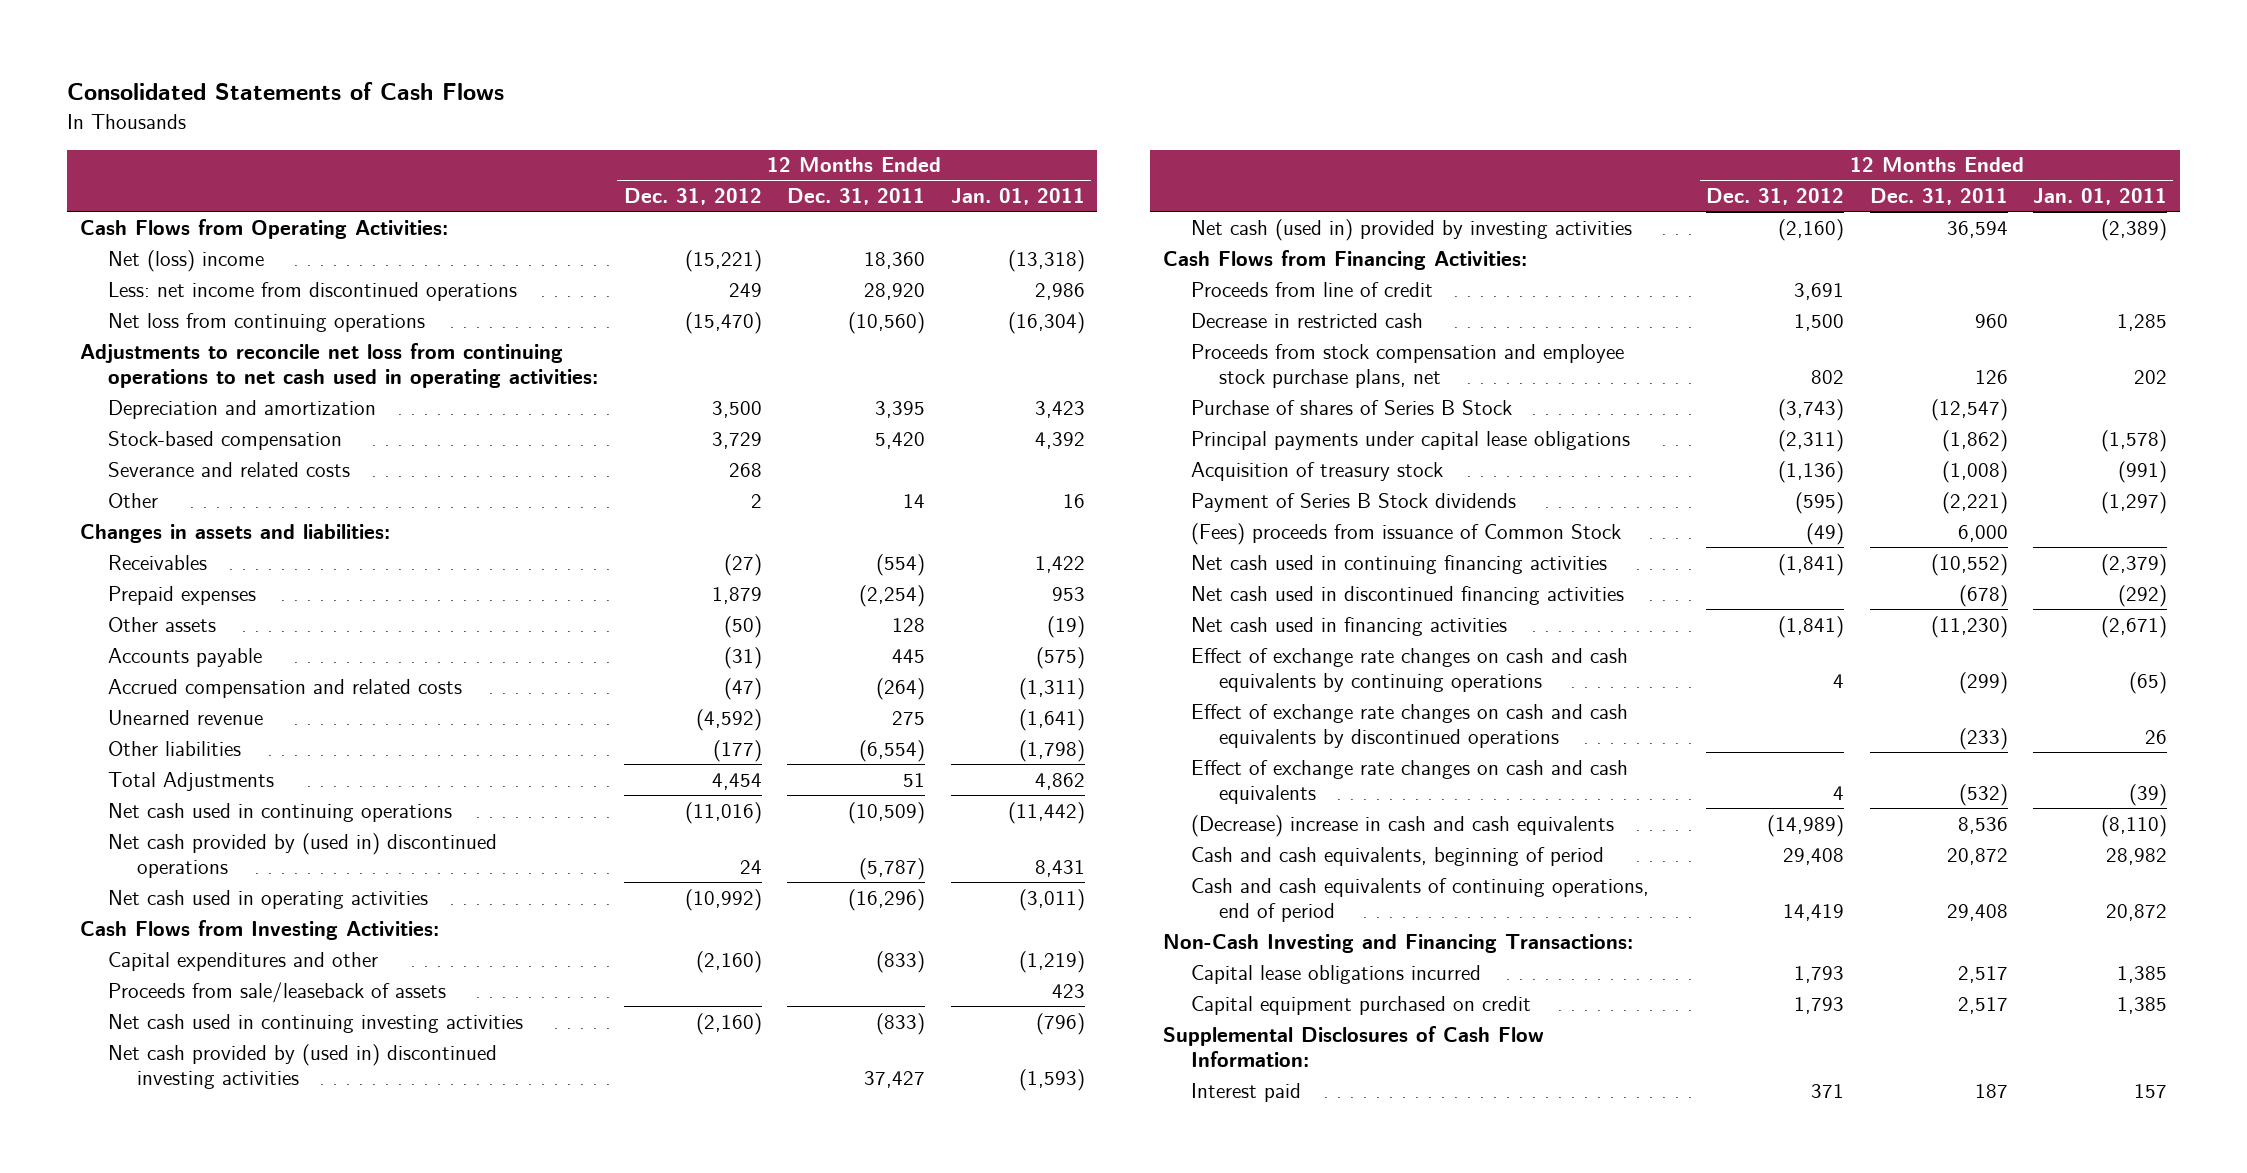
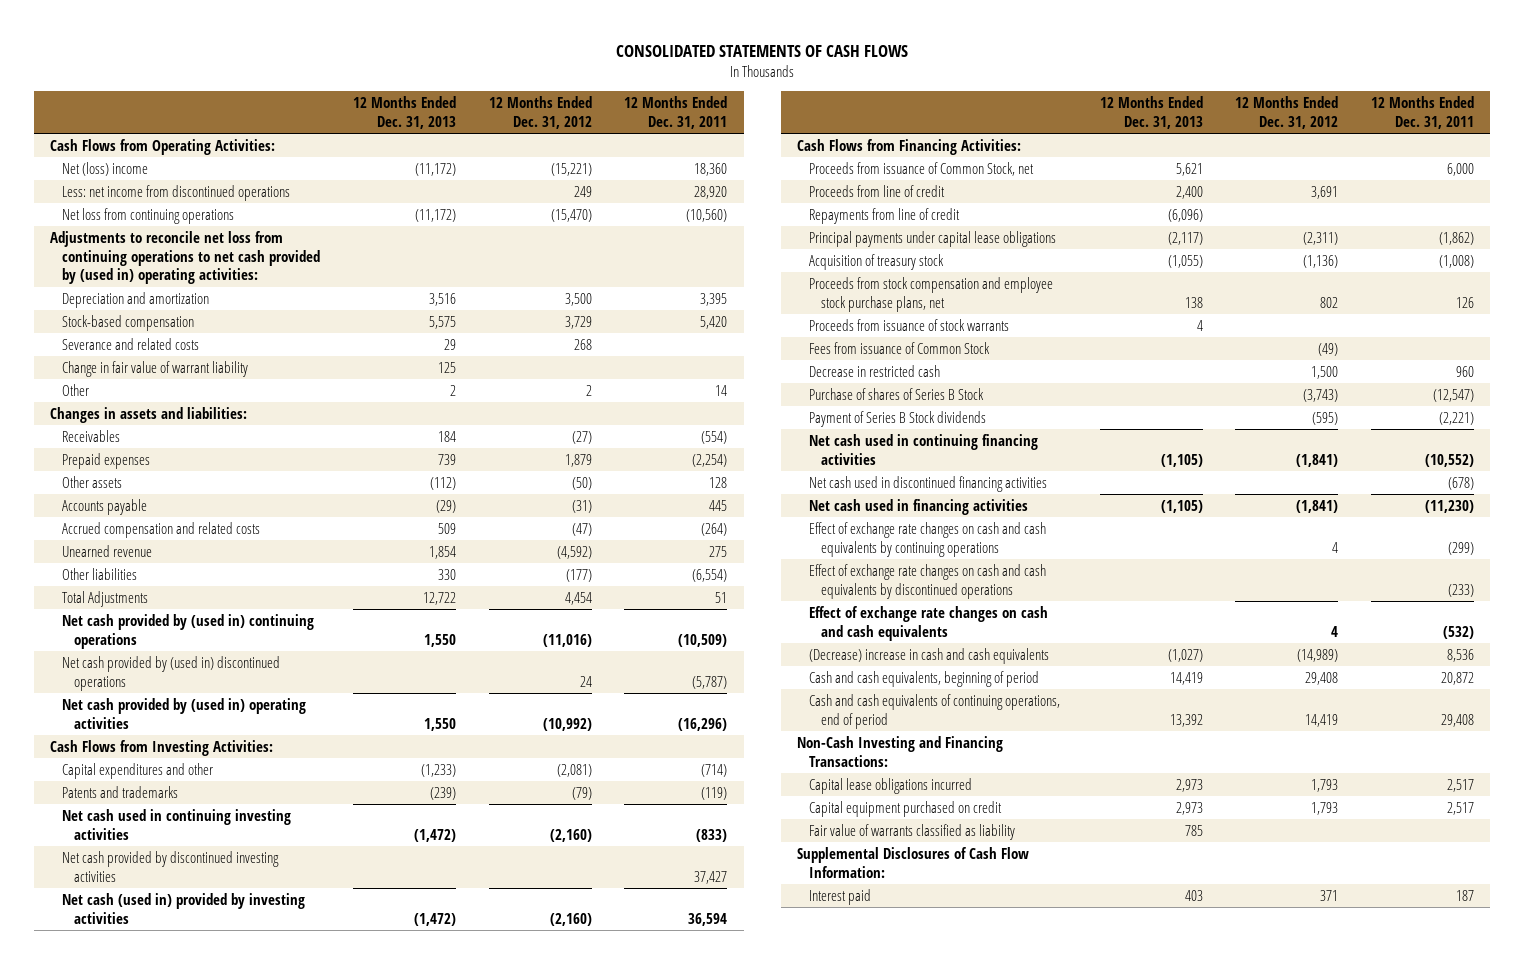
- Consolidated Statements of Cash Flows
+ CONSOLIDATED STATEMENTS OF CASH FLOWS
- | 12 Months Ended Dec. 31, 2012 | 12 Months Ended Dec. 31, 2011 | 12 Months Ended Jan. 01, 2011
+ | 12 Months Ended Dec. 31, 2013 | 12 Months Ended Dec. 31, 2012 | 12 Months Ended Dec. 31, 2011
- Adjustments to reconcile net loss from continuing operations to net cash used in operating activities:
+ Adjustments to reconcile net loss from continuing operations to net cash provided by (used in) operating activities:
+ Change in fair value of warrant liability | 125 | |
- Net cash used in continuing operations | (11,016) | (10,509) | (11,442)
+ Net cash provided by (used in) continuing operations | 1,550 | (11,016) | (10,509)
- Net cash used in operating activities | (10,992) | (16,296) | (3,011)
+ Net cash provided by (used in) operating activities | 1,550 | (10,992) | (16,296)
- Capital expenditures and other | (2,160) | (833) | (1,219)
- Proceeds from sale/leaseback of assets | | | 423
+ Capital expenditures and other | (1,233) | (2,081) | (714)
+ Patents and trademarks | (239) | (79) | (119)
- Net cash provided by (used in) discontinued investing activities | | 37,427 | (1,593)
+ Net cash provided by discontinued investing activities | | | 37,427
+ Proceeds from issuance of Common Stock, net | 5,621 | | 6,000
+ Repayments from line of credit | (6,096) | |
moved down: Proceeds from stock compensation and employee stock purchase plans, net | 138 | 802 | 126
+ Proceeds from issuance of stock warrants | 4 | |
+ Fees from issuance of Common Stock | | (49) |
moved down: Decrease in restricted cash | | 1,500 | 960
moved down: Purchase of shares of Series B Stock | | (3,743) | (12,547)
- (Fees) proceeds from issuance of Common Stock | (49) | 6,000 |
+ Fair value of warrants classified as liability | 785 | |

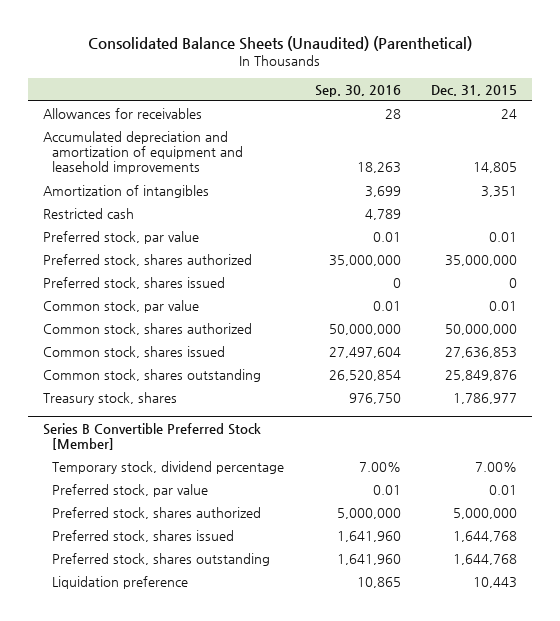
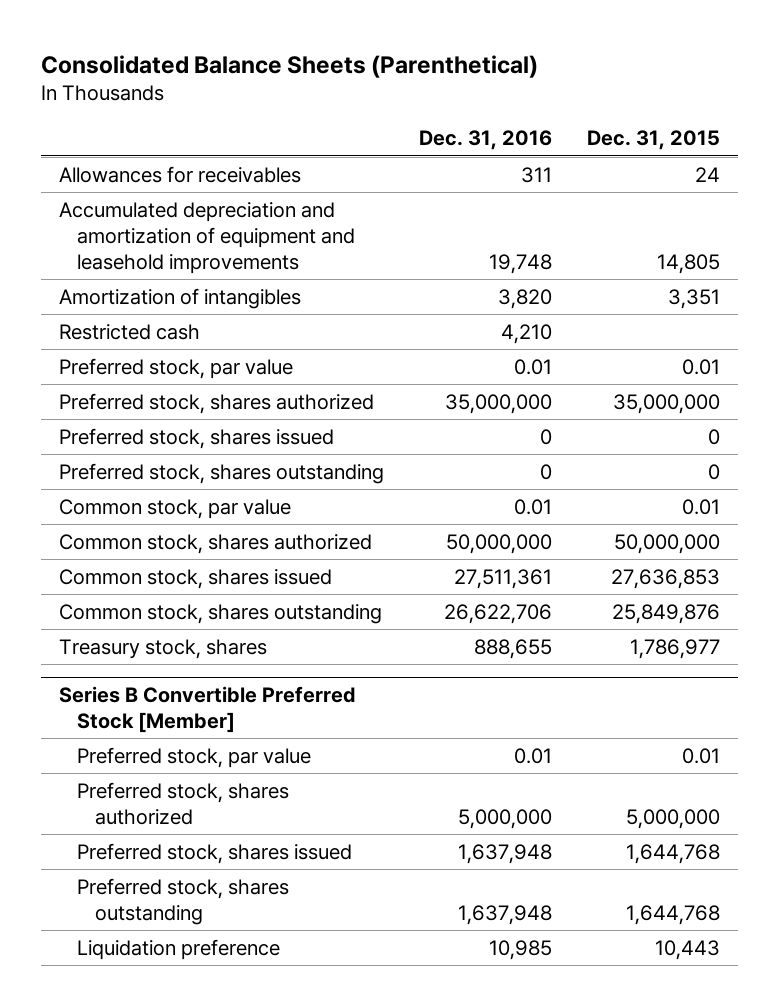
- Consolidated Balance Sheets (Unaudited) (Parenthetical)
+ Consolidated Balance Sheets (Parenthetical)
- | Sep. 30, 2016 | Dec. 31, 2015
+ | Dec. 31, 2016 | Dec. 31, 2015
+ Preferred stock, shares outstanding | 0 | 0
@ Series B Convertible Preferred Stock [Member]
- Temporary stock, dividend percentage | 7.00% | 7.00%

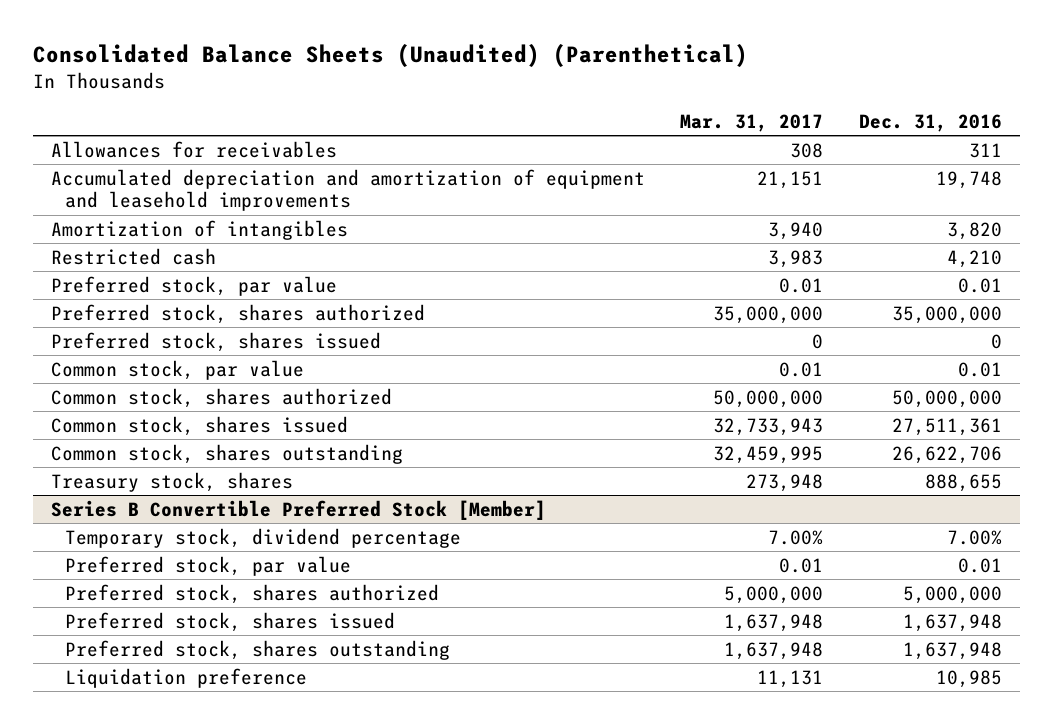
- Consolidated Balance Sheets (Parenthetical)
+ Consolidated Balance Sheets (Unaudited) (Parenthetical)
- | Dec. 31, 2016 | Dec. 31, 2015
+ | Mar. 31, 2017 | Dec. 31, 2016
- Preferred stock, shares outstanding | 0 | 0
@ Series B Convertible Preferred Stock [Member]
+ Temporary stock, dividend percentage | 7.00% | 7.00%

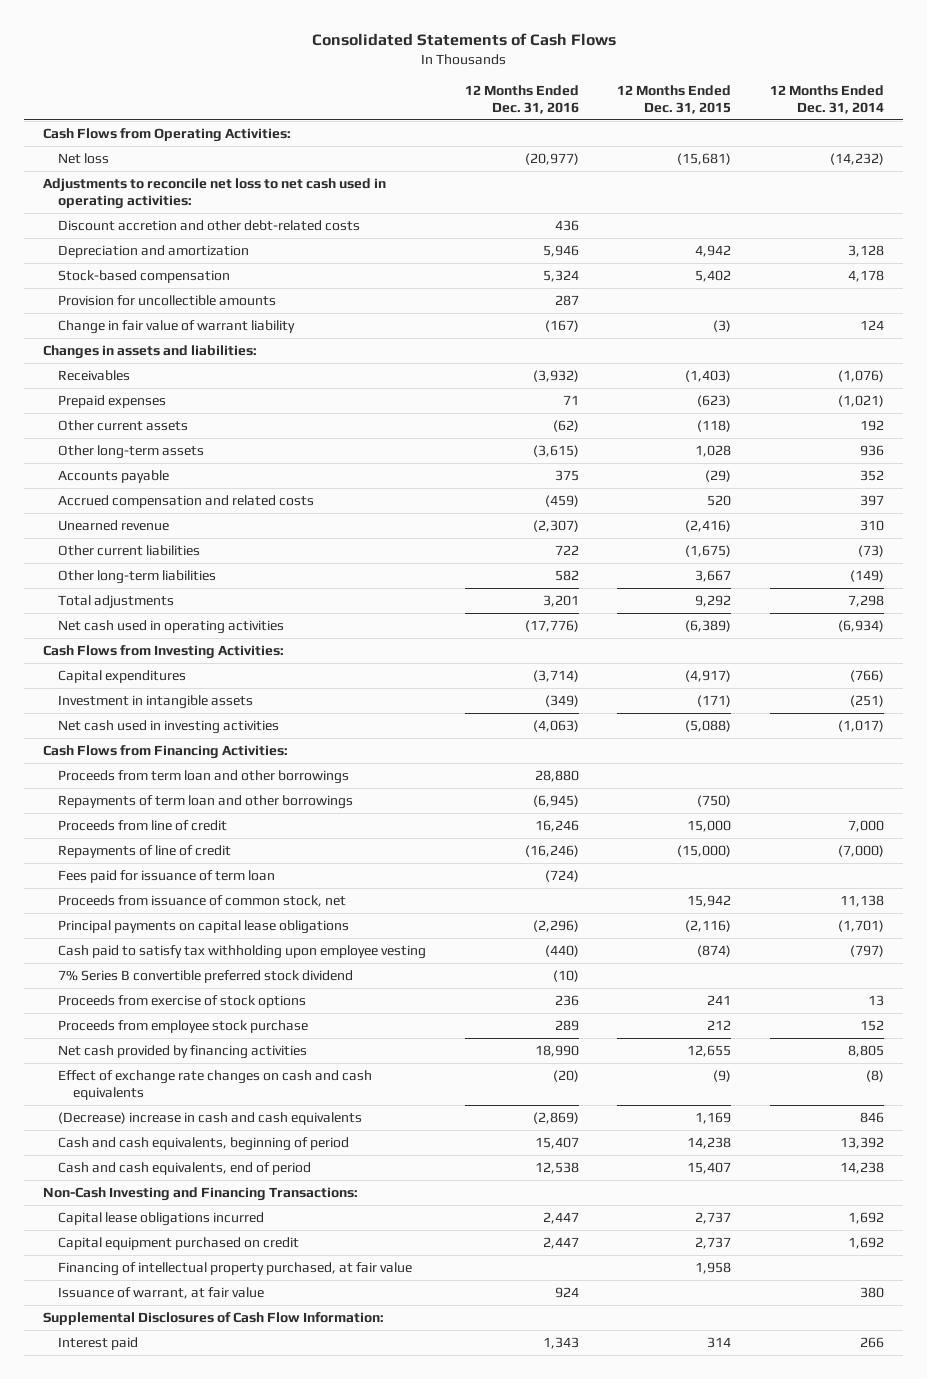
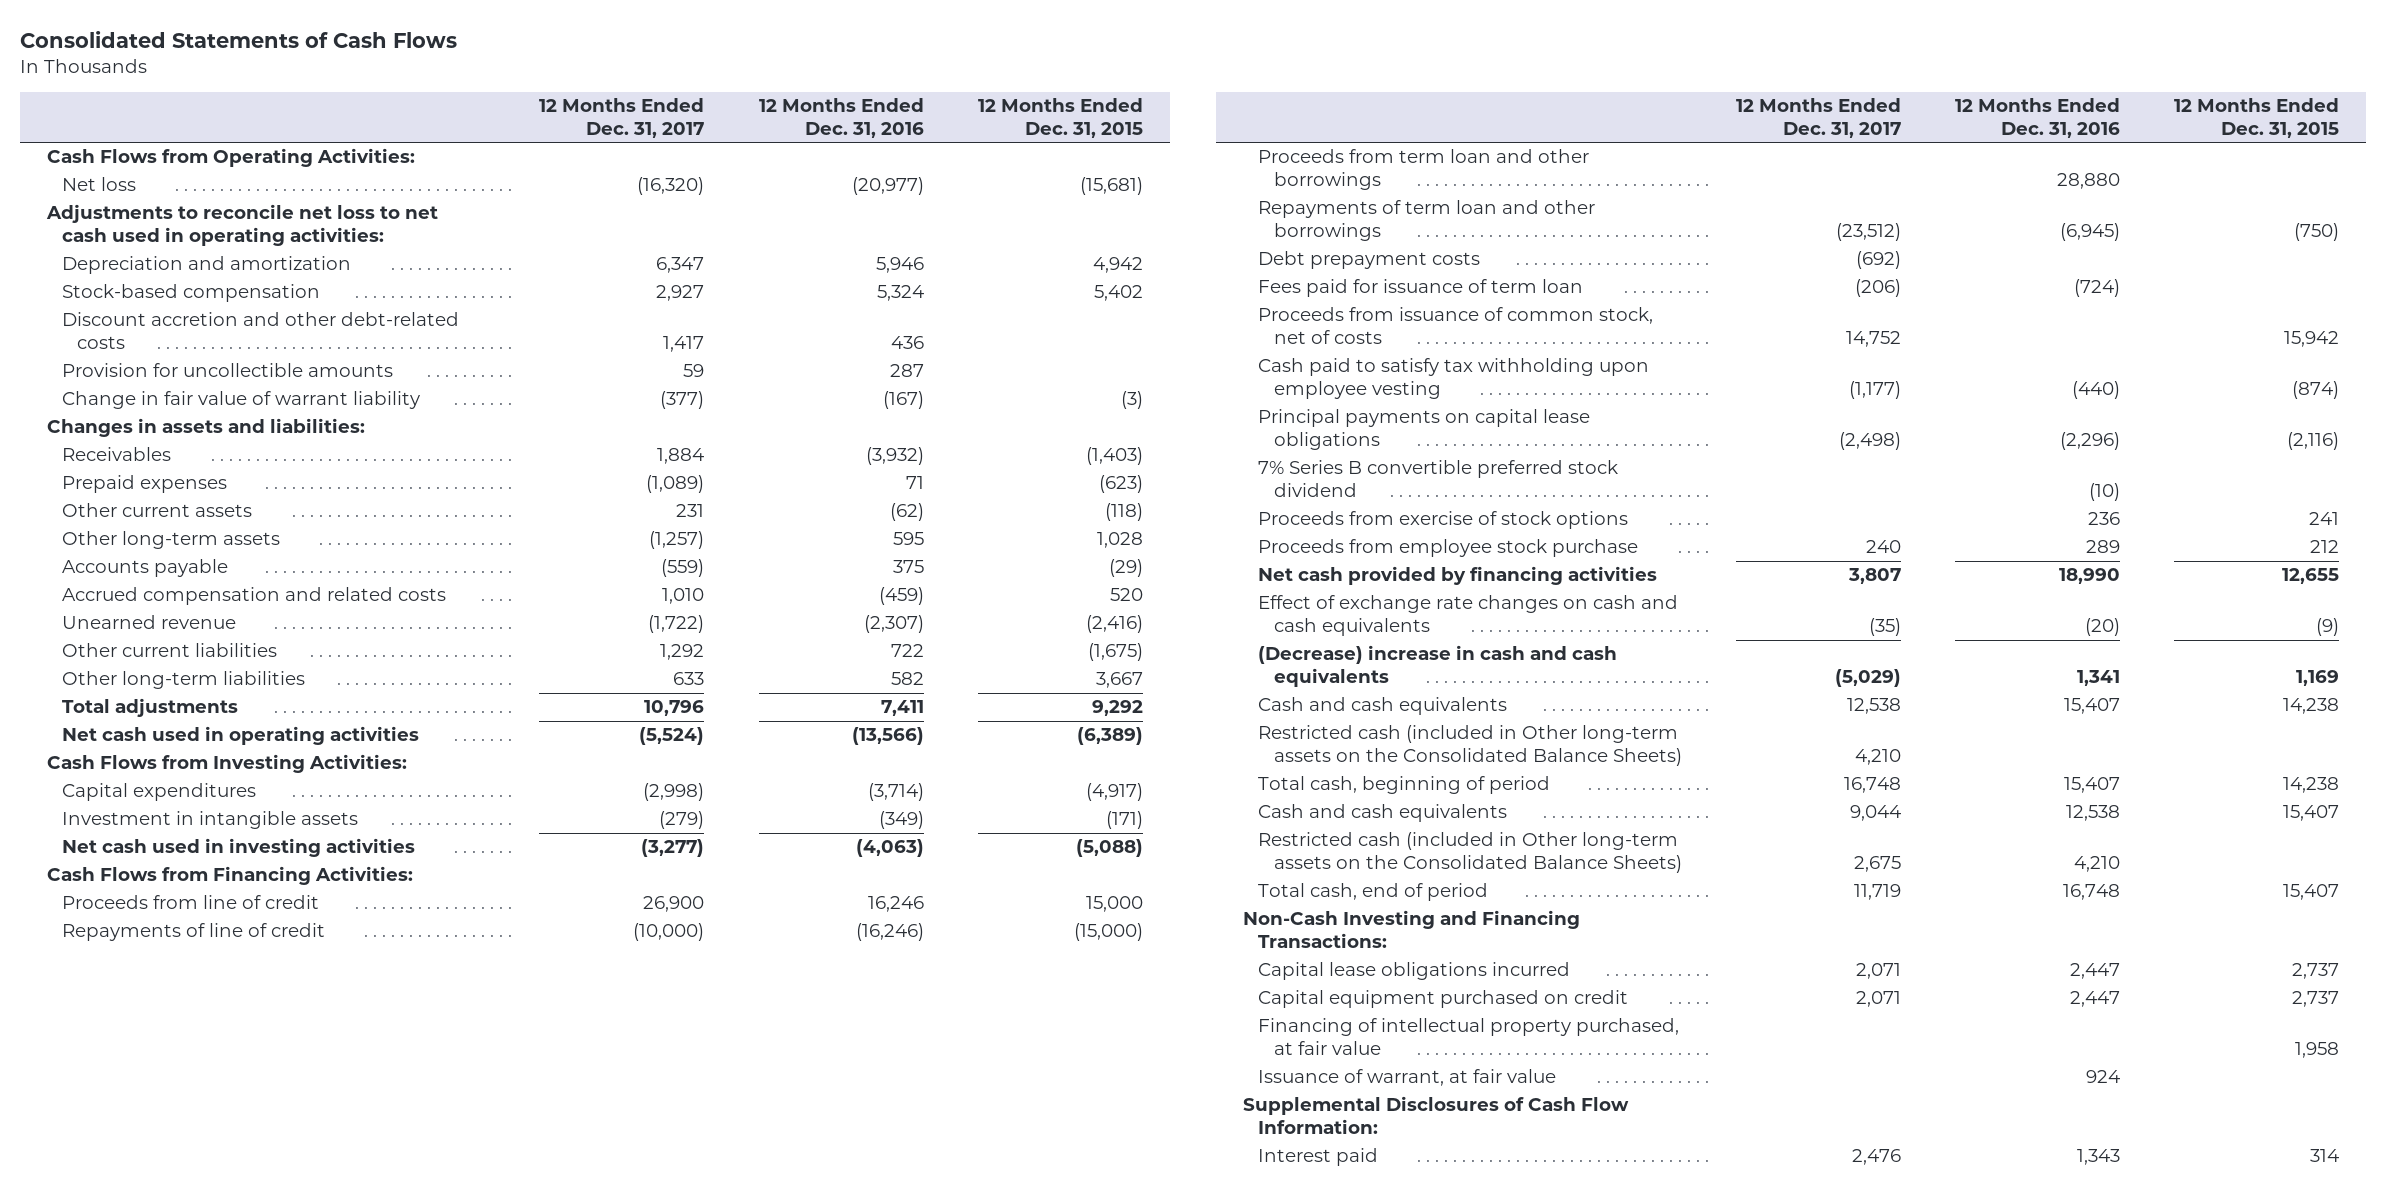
- | 12 Months Ended Dec. 31, 2016 | 12 Months Ended Dec. 31, 2015 | 12 Months Ended Dec. 31, 2014
+ | 12 Months Ended Dec. 31, 2017 | 12 Months Ended Dec. 31, 2016 | 12 Months Ended Dec. 31, 2015
moved down: Discount accretion and other debt-related costs | 1,417 | 436 |
- Other long-term assets | (3,615) | 1,028 | 936
+ Other long-term assets | (1,257) | 595 | 1,028
- Total adjustments | 3,201 | 9,292 | 7,298
- Net cash used in operating activities | (17,776) | (6,389) | (6,934)
+ Total adjustments | 10,796 | 7,411 | 9,292
+ Net cash used in operating activities | (5,524) | (13,566) | (6,389)
moved down: Proceeds from term loan and other borrowings | | 28,880 |
moved down: Repayments of term loan and other borrowings | (23,512) | (6,945) | (750)
+ Debt prepayment costs | (692) | |
- Proceeds from issuance of common stock, net | | 15,942 | 11,138
+ Proceeds from issuance of common stock, net of costs | 14,752 | | 15,942
moved down: Principal payments on capital lease obligations | (2,498) | (2,296) | (2,116)
- (Decrease) increase in cash and cash equivalents | (2,869) | 1,169 | 846
- Cash and cash equivalents, beginning of period | 15,407 | 14,238 | 13,392
- Cash and cash equivalents, end of period | 12,538 | 15,407 | 14,238
+ (Decrease) increase in cash and cash equivalents | (5,029) | 1,341 | 1,169
+ Cash and cash equivalents | 12,538 | 15,407 | 14,238
+ Restricted cash (included in Other long-term assets on the Consolidated Balance Sheets) | 4,210 | |
+ Total cash, beginning of period | 16,748 | 15,407 | 14,238
+ Cash and cash equivalents | 9,044 | 12,538 | 15,407
+ Restricted cash (included in Other long-term assets on the Consolidated Balance Sheets) | 2,675 | 4,210 |
+ Total cash, end of period | 11,719 | 16,748 | 15,407

